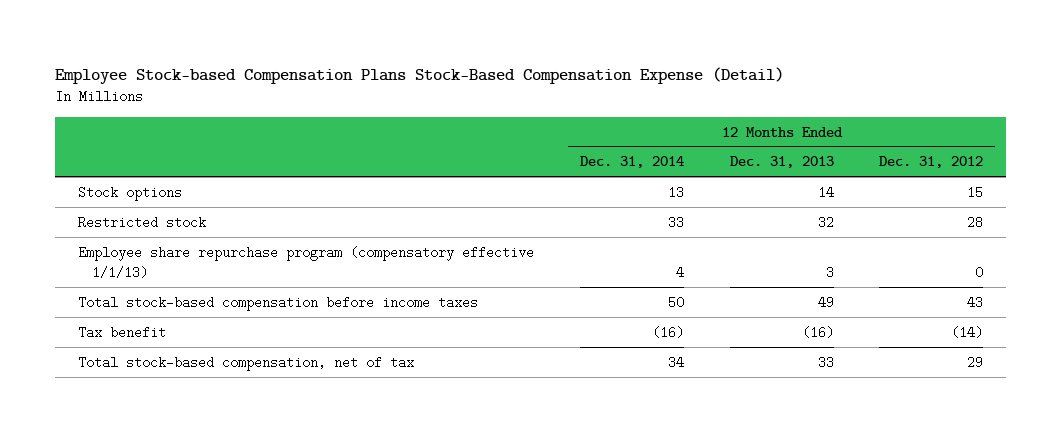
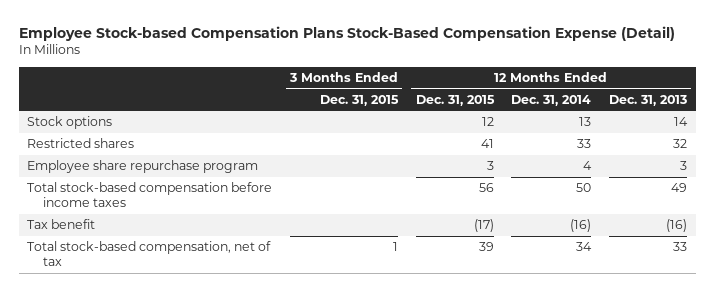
- | 12 Months Ended Dec. 31, 2014 | 12 Months Ended Dec. 31, 2013 | 12 Months Ended Dec. 31, 2012
+ | 3 Months Ended Dec. 31, 2015 | 12 Months Ended Dec. 31, 2015 | 12 Months Ended Dec. 31, 2014 | 12 Months Ended Dec. 31, 2013
- Restricted stock | 33 | 32 | 28
- Employee share repurchase program (compensatory effective 1/1/13) | 4 | 3 | 0
+ Restricted shares | | 41 | 33 | 32
+ Employee share repurchase program | | 3 | 4 | 3

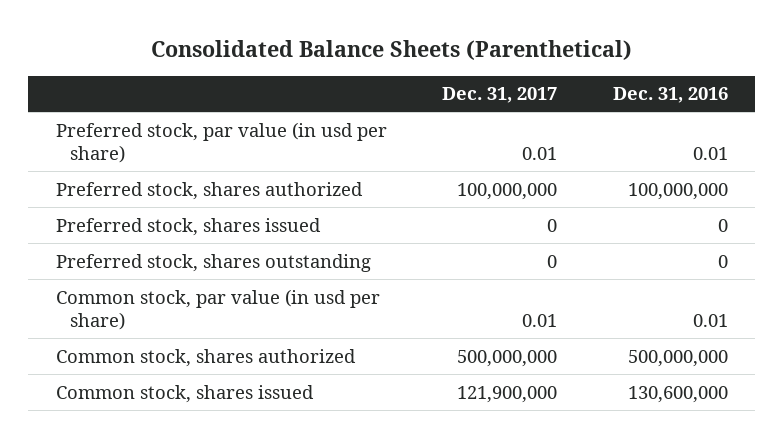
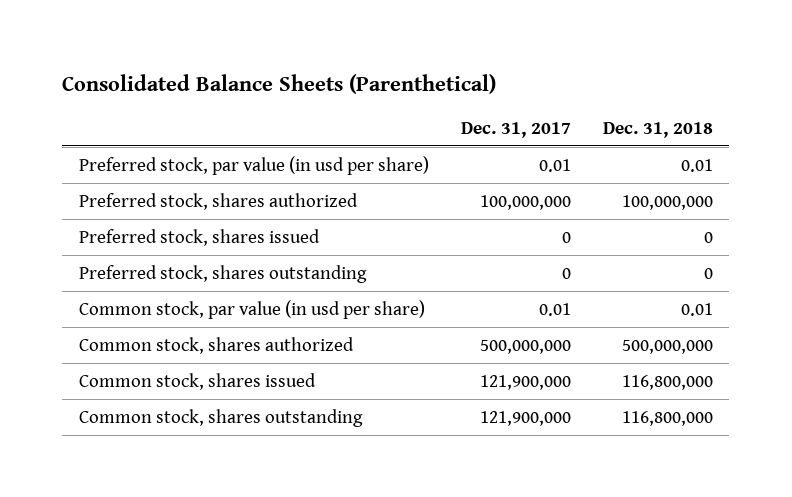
- | Dec. 31, 2017 | Dec. 31, 2016
+ | Dec. 31, 2017 | Dec. 31, 2018
+ Common stock, shares outstanding | 121,900,000 | 116,800,000

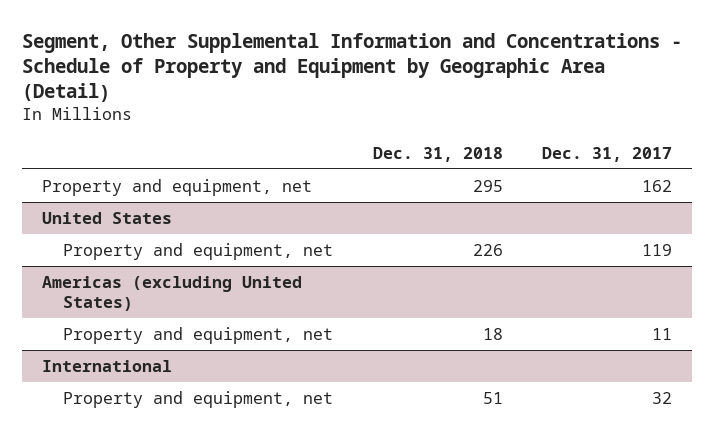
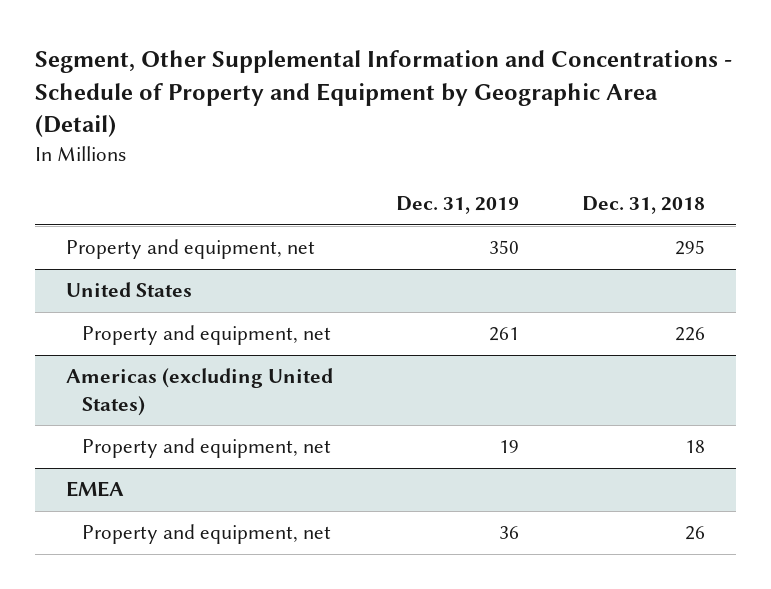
- | Dec. 31, 2018 | Dec. 31, 2017
+ | Dec. 31, 2019 | Dec. 31, 2018
- International
- Property and equipment, net | 51 | 32
+ EMEA
+ Property and equipment, net | 36 | 26

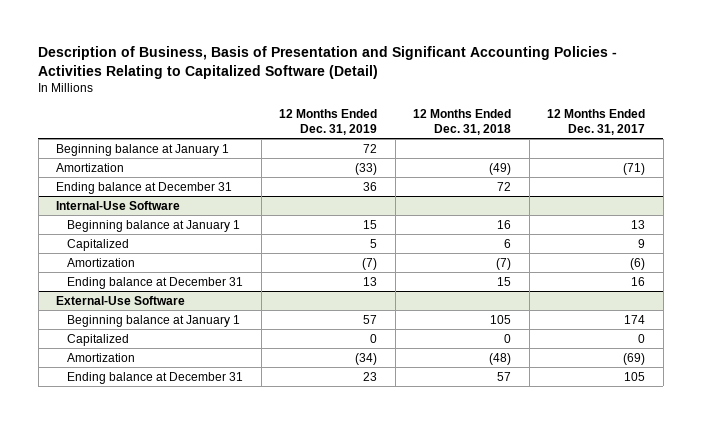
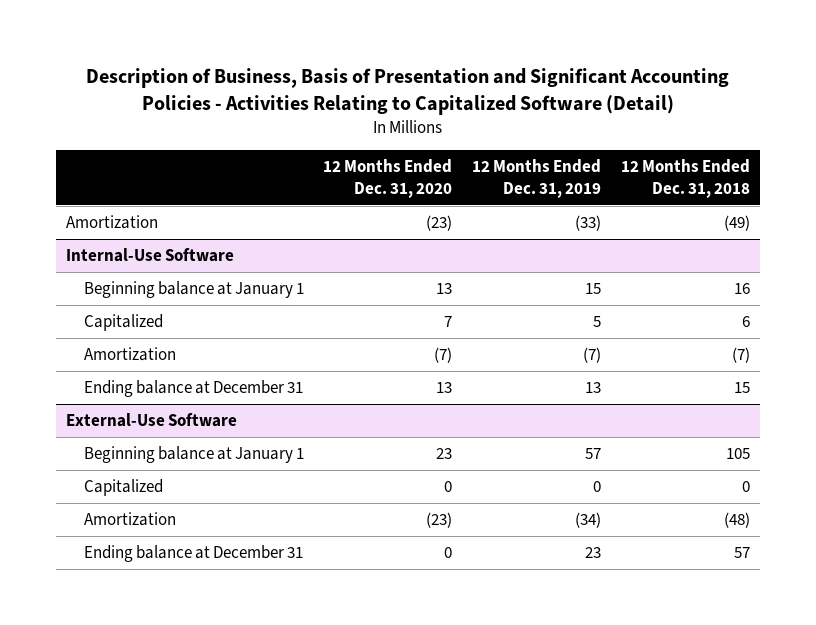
- | 12 Months Ended Dec. 31, 2019 | 12 Months Ended Dec. 31, 2018 | 12 Months Ended Dec. 31, 2017
+ | 12 Months Ended Dec. 31, 2020 | 12 Months Ended Dec. 31, 2019 | 12 Months Ended Dec. 31, 2018
- Beginning balance at January 1 | 72 | |
- Ending balance at December 31 | 36 | 72 |

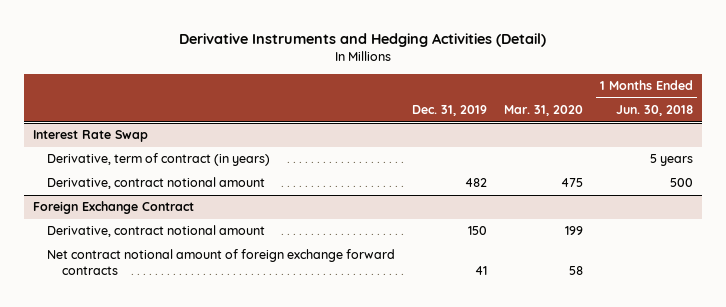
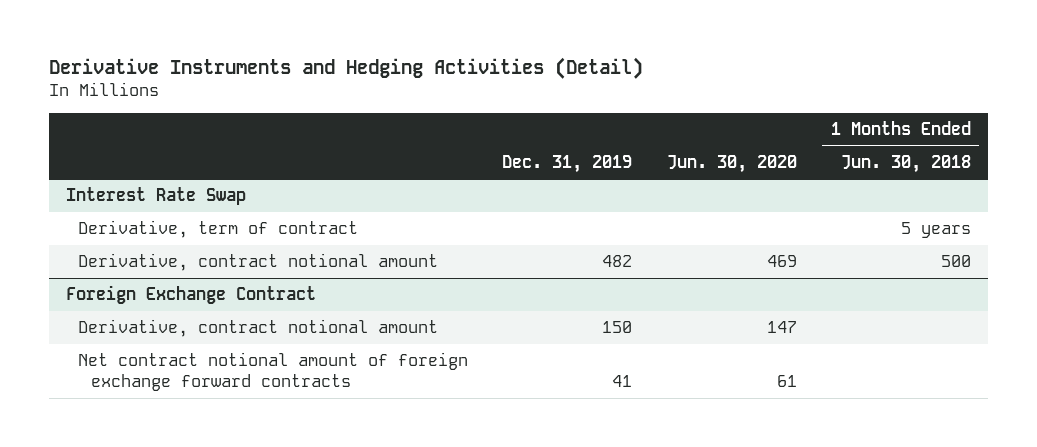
- | Dec. 31, 2019 | Mar. 31, 2020 | 1 Months Ended Jun. 30, 2018
+ | Dec. 31, 2019 | Jun. 30, 2020 | 1 Months Ended Jun. 30, 2018
@ Interest Rate Swap
- Derivative, term of contract (in years) | | | 5 years
+ Derivative, term of contract | | | 5 years

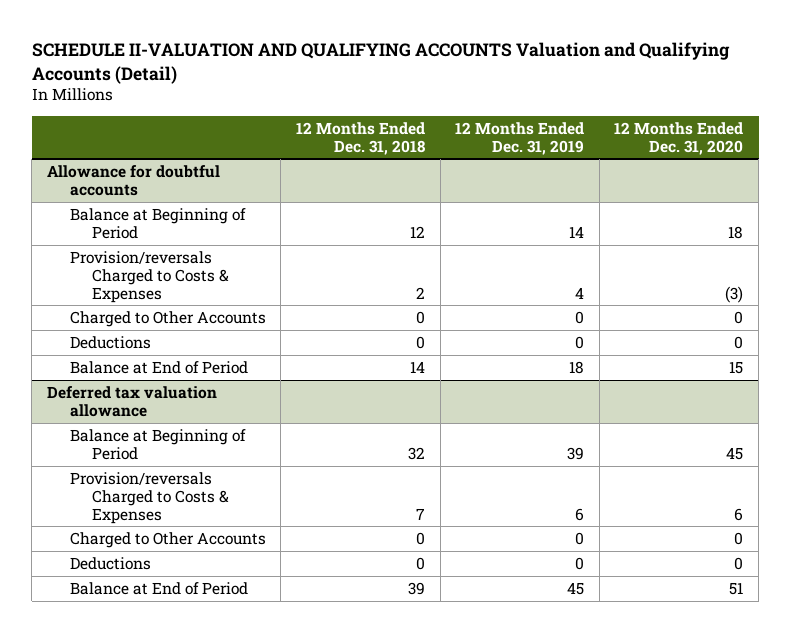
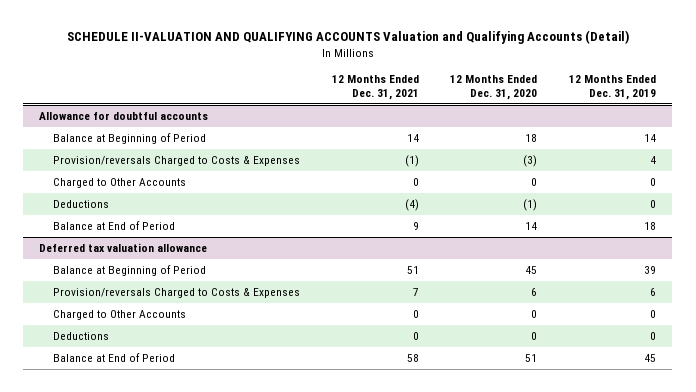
- | 12 Months Ended Dec. 31, 2018 | 12 Months Ended Dec. 31, 2019 | 12 Months Ended Dec. 31, 2020
+ | 12 Months Ended Dec. 31, 2021 | 12 Months Ended Dec. 31, 2020 | 12 Months Ended Dec. 31, 2019
@ Allowance for doubtful accounts
- Deductions | 0 | 0 | 0
- Balance at End of Period | 14 | 18 | 15
+ Deductions | (4) | (1) | 0
+ Balance at End of Period | 9 | 14 | 18

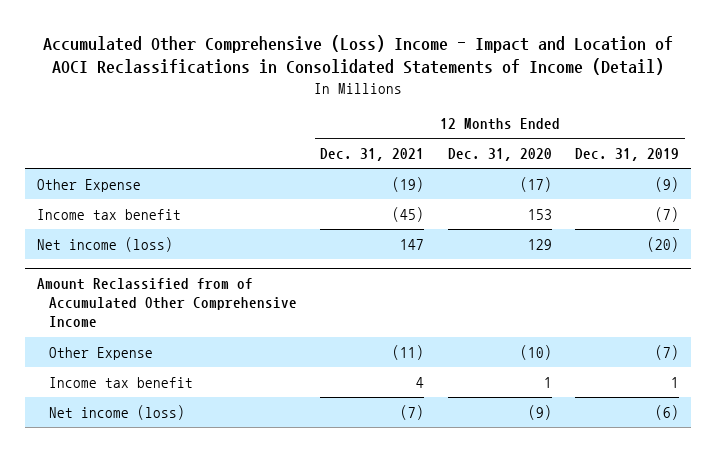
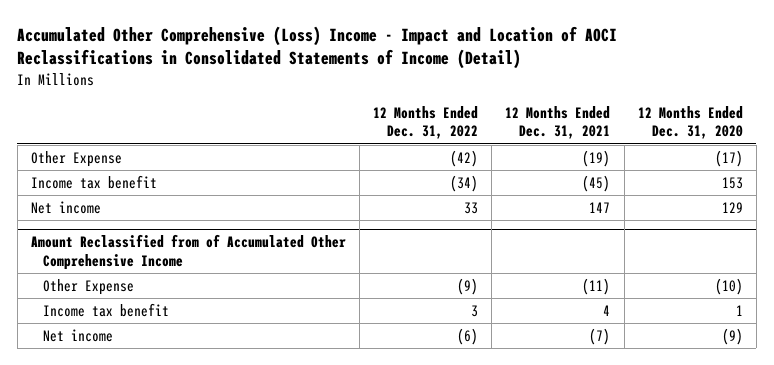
- | 12 Months Ended Dec. 31, 2021 | 12 Months Ended Dec. 31, 2020 | 12 Months Ended Dec. 31, 2019
+ | 12 Months Ended Dec. 31, 2022 | 12 Months Ended Dec. 31, 2021 | 12 Months Ended Dec. 31, 2020
- Net income (loss) | 147 | 129 | (20)
+ Net income | 33 | 147 | 129
@ Amount Reclassified from of Accumulated Other Comprehensive Income
- Net income (loss) | (7) | (9) | (6)
+ Net income | (6) | (7) | (9)

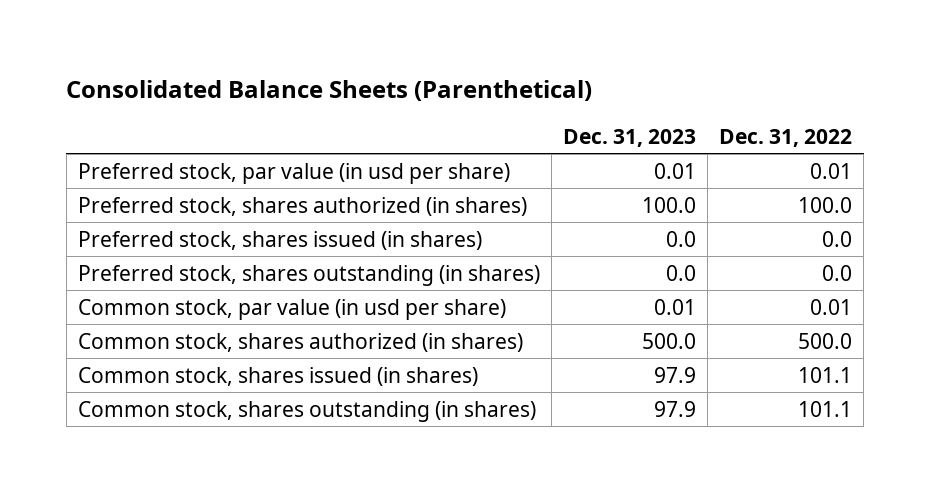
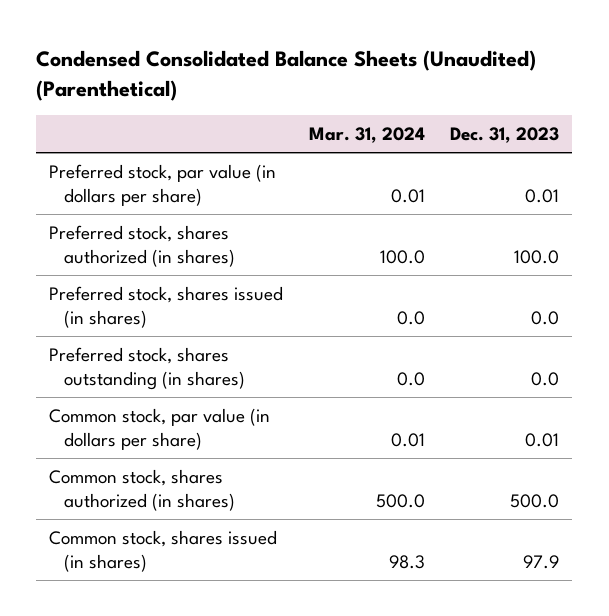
- Consolidated Balance Sheets (Parenthetical)
+ Condensed Consolidated Balance Sheets (Unaudited) (Parenthetical)
- | Dec. 31, 2023 | Dec. 31, 2022
+ | Mar. 31, 2024 | Dec. 31, 2023
- Preferred stock, par value (in usd per share) | 0.01 | 0.01
+ Preferred stock, par value (in dollars per share) | 0.01 | 0.01
- Common stock, par value (in usd per share) | 0.01 | 0.01
+ Common stock, par value (in dollars per share) | 0.01 | 0.01
- Common stock, shares outstanding (in shares) | 97.9 | 101.1

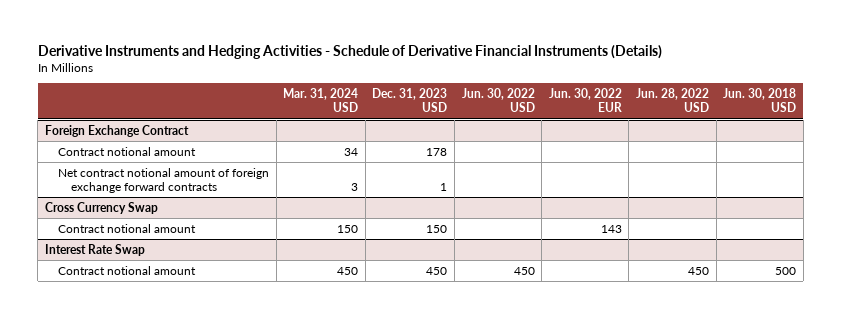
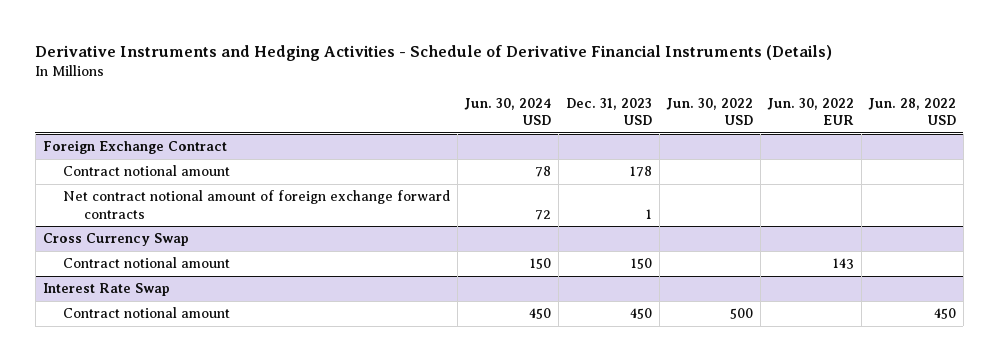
- | Mar. 31, 2024 USD | Dec. 31, 2023 USD | Jun. 30, 2022 USD | Jun. 30, 2022 EUR | Jun. 28, 2022 USD | Jun. 30, 2018 USD
+ | Jun. 30, 2024 USD | Dec. 31, 2023 USD | Jun. 30, 2022 USD | Jun. 30, 2022 EUR | Jun. 28, 2022 USD
@ Interest Rate Swap
- Contract notional amount | 450 | 450 | 450 | | 450 | 500
+ Contract notional amount | 450 | 450 | 500 | | 450

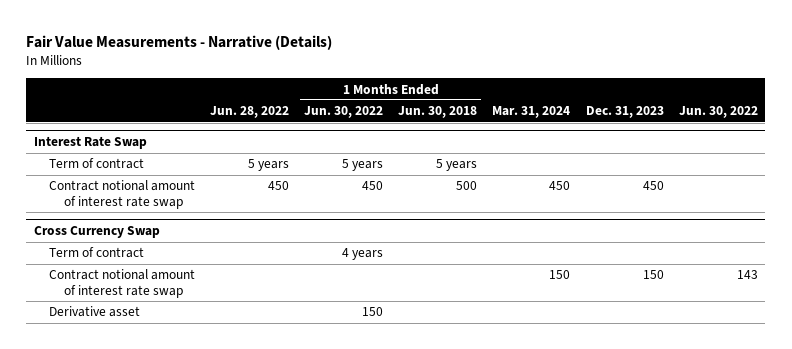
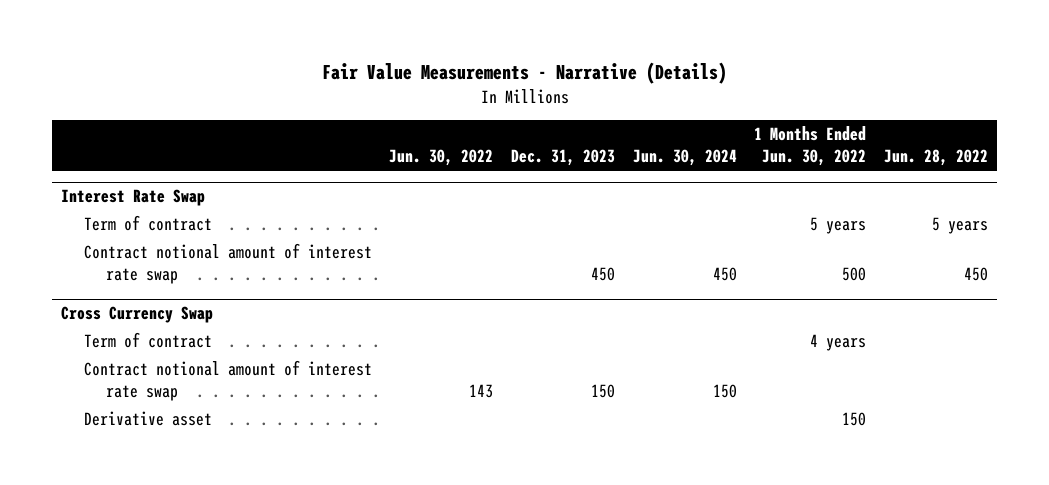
- | Jun. 28, 2022 | 1 Months Ended Jun. 30, 2022 | 1 Months Ended Jun. 30, 2018 | Mar. 31, 2024 | Dec. 31, 2023 | Jun. 30, 2022
+ | Jun. 30, 2022 | Dec. 31, 2023 | Jun. 30, 2024 | 1 Months Ended Jun. 30, 2022 | Jun. 28, 2022
@ Interest Rate Swap
- Contract notional amount of interest rate swap | 450 | 450 | 500 | 450 | 450 |
+ Contract notional amount of interest rate swap | | 450 | 450 | 500 | 450

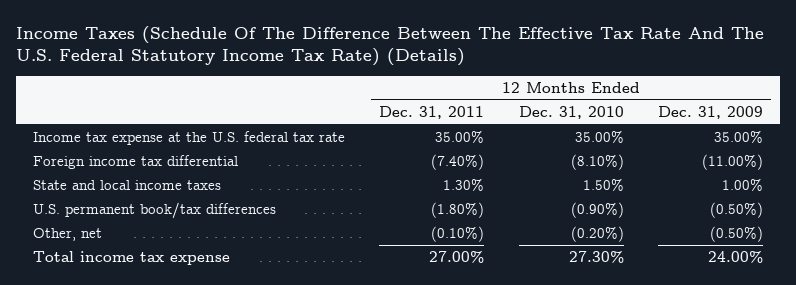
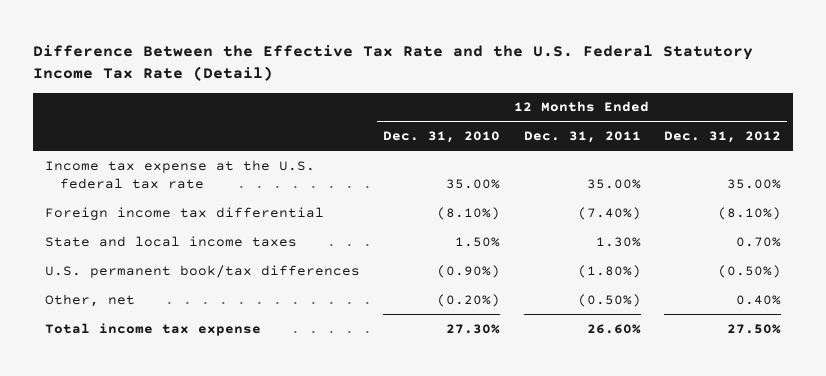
- Income Taxes (Schedule Of The Difference Between The Effective Tax Rate And The U.S. Federal Statutory Income Tax Rate) (Details)
+ Difference Between the Effective Tax Rate and the U.S. Federal Statutory Income Tax Rate (Detail)
- | 12 Months Ended Dec. 31, 2011 | 12 Months Ended Dec. 31, 2010 | 12 Months Ended Dec. 31, 2009
+ | 12 Months Ended Dec. 31, 2010 | 12 Months Ended Dec. 31, 2011 | 12 Months Ended Dec. 31, 2012
- Other, net | (0.10%) | (0.20%) | (0.50%)
- Total income tax expense | 27.00% | 27.30% | 24.00%
+ Other, net | (0.20%) | (0.50%) | 0.40%
+ Total income tax expense | 27.30% | 26.60% | 27.50%

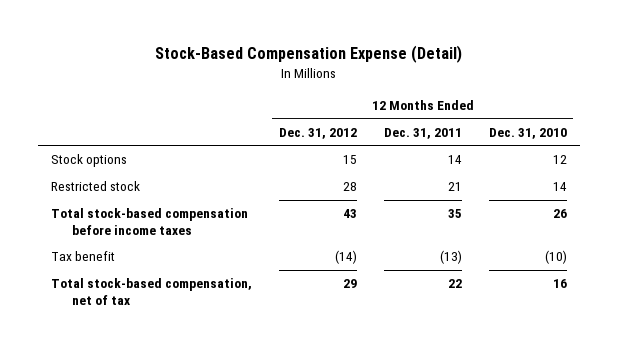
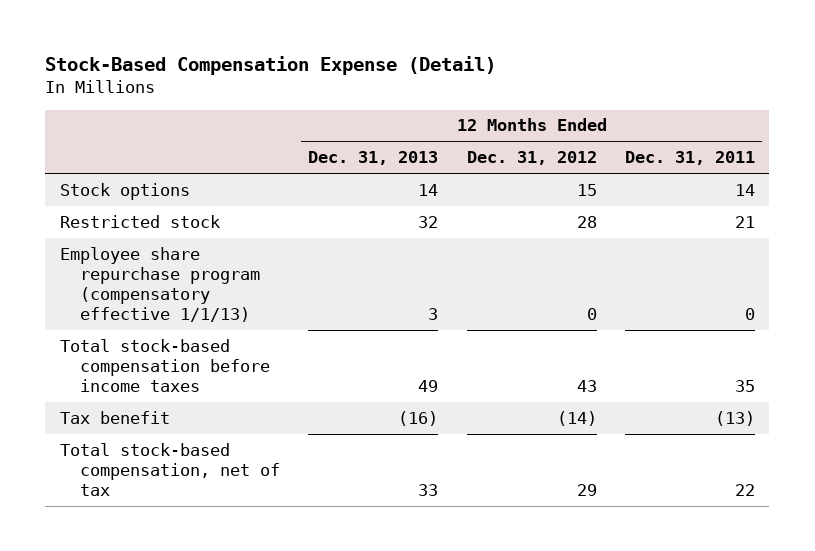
- | 12 Months Ended Dec. 31, 2012 | 12 Months Ended Dec. 31, 2011 | 12 Months Ended Dec. 31, 2010
+ | 12 Months Ended Dec. 31, 2013 | 12 Months Ended Dec. 31, 2012 | 12 Months Ended Dec. 31, 2011
+ Employee share repurchase program (compensatory effective 1/1/13) | 3 | 0 | 0

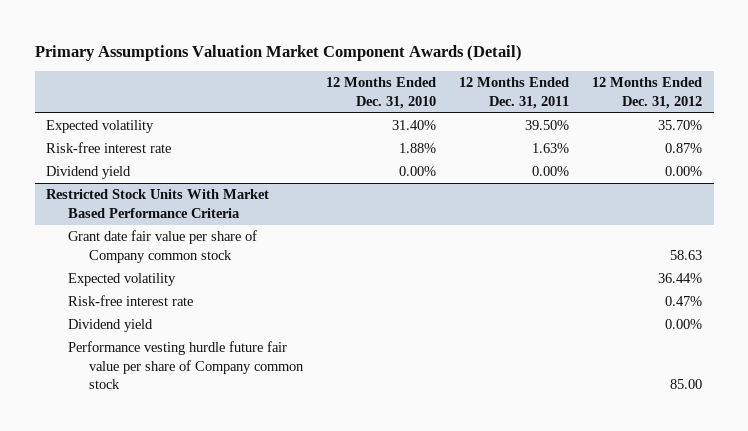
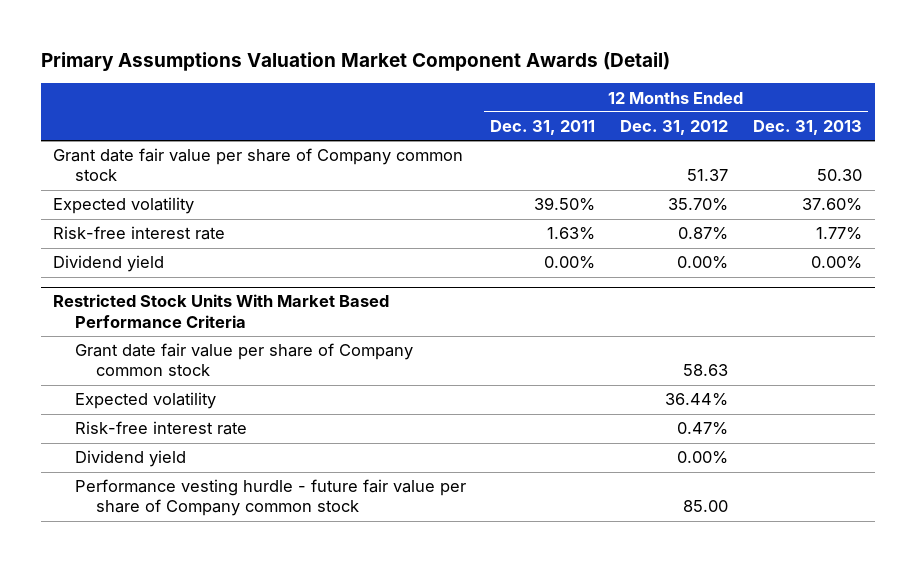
- | 12 Months Ended Dec. 31, 2010 | 12 Months Ended Dec. 31, 2011 | 12 Months Ended Dec. 31, 2012
+ | 12 Months Ended Dec. 31, 2011 | 12 Months Ended Dec. 31, 2012 | 12 Months Ended Dec. 31, 2013
+ Grant date fair value per share of Company common stock | | 51.37 | 50.30
@ Restricted Stock Units With Market Based Performance Criteria
- Performance vesting hurdle future fair value per share of Company common stock | | | 85.00
+ Performance vesting hurdle - future fair value per share of Company common stock | | 85.00 |

